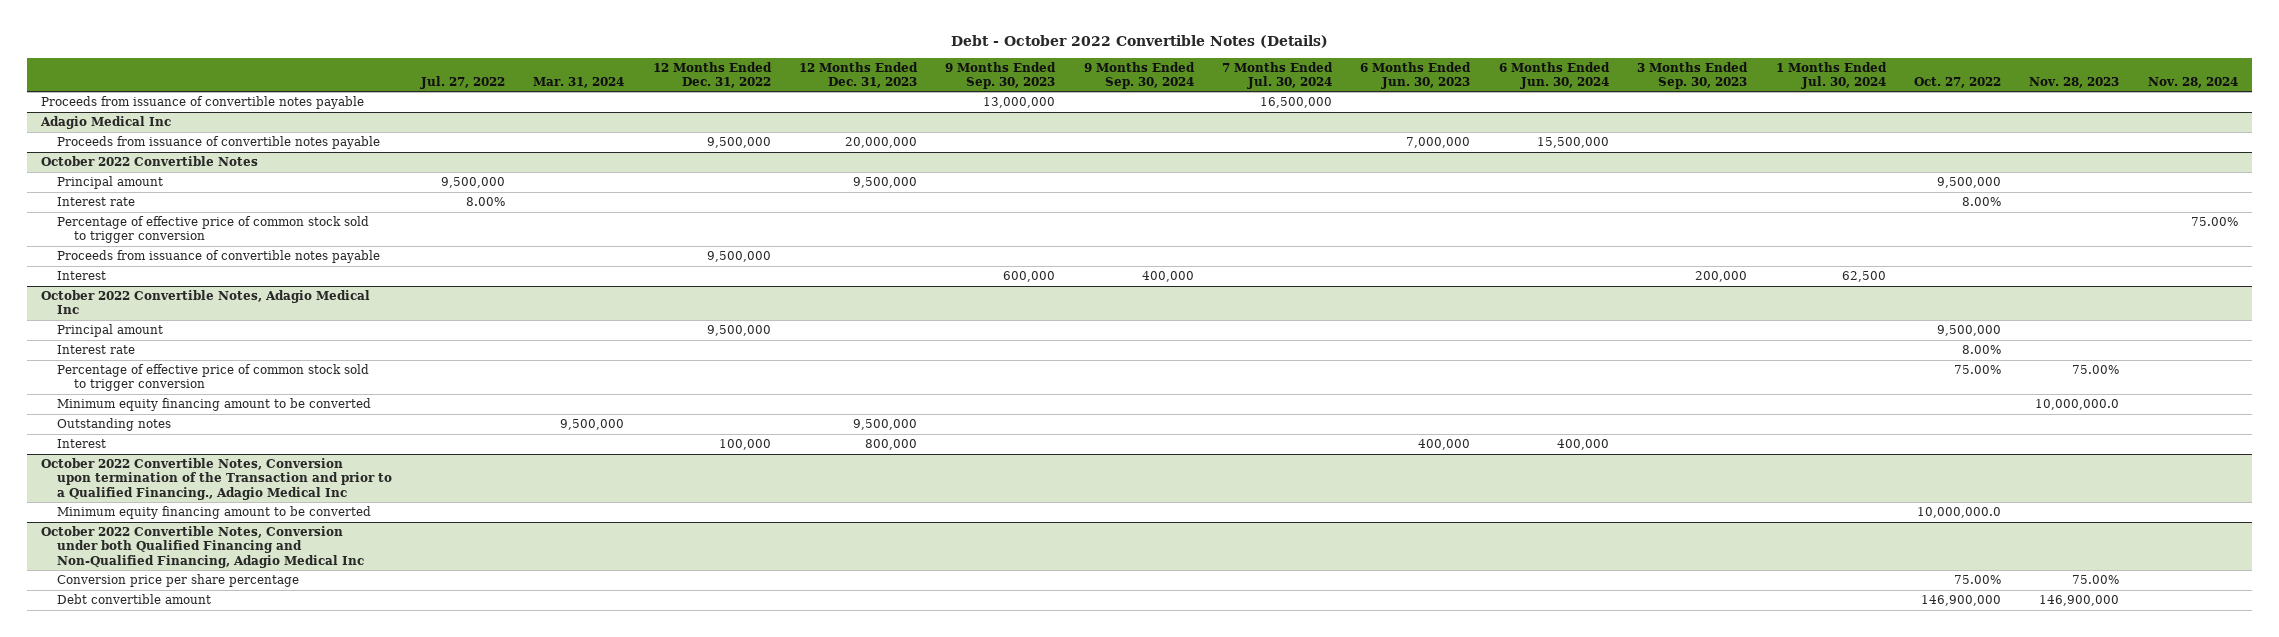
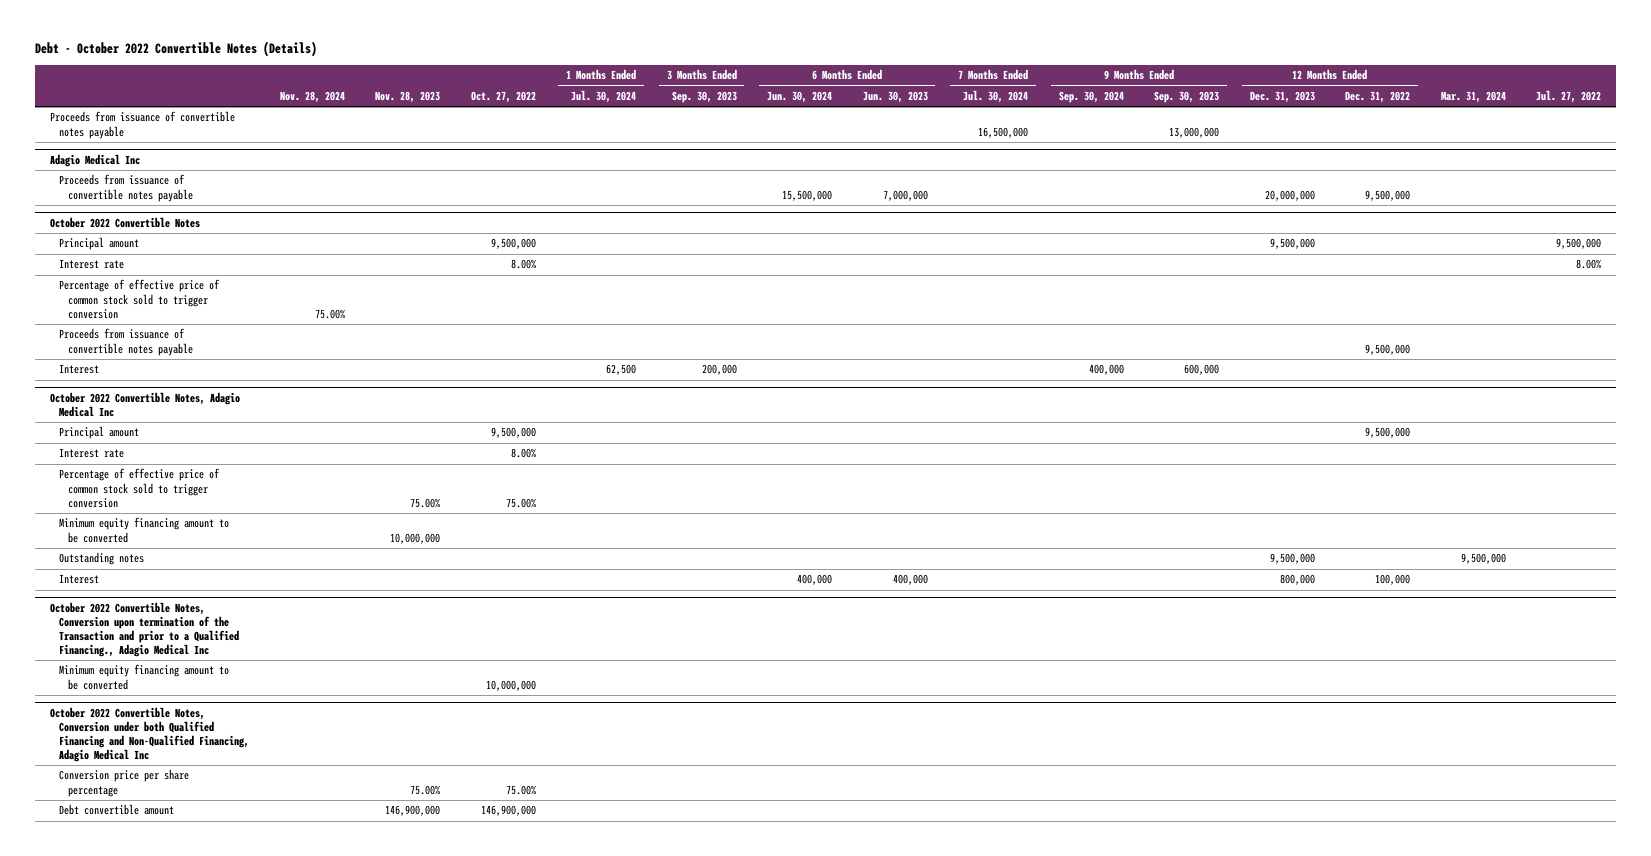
- | Jul. 27, 2022 | Mar. 31, 2024 | 12 Months Ended Dec. 31, 2022 | 12 Months Ended Dec. 31, 2023 | 9 Months Ended Sep. 30, 2023 | 9 Months Ended Sep. 30, 2024 | 7 Months Ended Jul. 30, 2024 | 6 Months Ended Jun. 30, 2023 | 6 Months Ended Jun. 30, 2024 | 3 Months Ended Sep. 30, 2023 | 1 Months Ended Jul. 30, 2024 | Oct. 27, 2022 | Nov. 28, 2023 | Nov. 28, 2024
+ | Nov. 28, 2024 | Nov. 28, 2023 | Oct. 27, 2022 | 1 Months Ended Jul. 30, 2024 | 3 Months Ended Sep. 30, 2023 | 6 Months Ended Jun. 30, 2024 | 6 Months Ended Jun. 30, 2023 | 7 Months Ended Jul. 30, 2024 | 9 Months Ended Sep. 30, 2024 | 9 Months Ended Sep. 30, 2023 | 12 Months Ended Dec. 31, 2023 | 12 Months Ended Dec. 31, 2022 | Mar. 31, 2024 | Jul. 27, 2022
@ October 2022 Convertible Notes, Adagio Medical Inc
- Minimum equity financing amount to be converted | | | | | | | | | | | | | 10,000,000.0 |
+ Minimum equity financing amount to be converted | | 10,000,000 | | | | | | | | | | | |
@ October 2022 Convertible Notes, Conversion upon termination of the Transaction and prior to a Qualified Financing., Adagio Medical Inc
- Minimum equity financing amount to be converted | | | | | | | | | | | | 10,000,000.0 | |
+ Minimum equity financing amount to be converted | | | 10,000,000 | | | | | | | | | | |

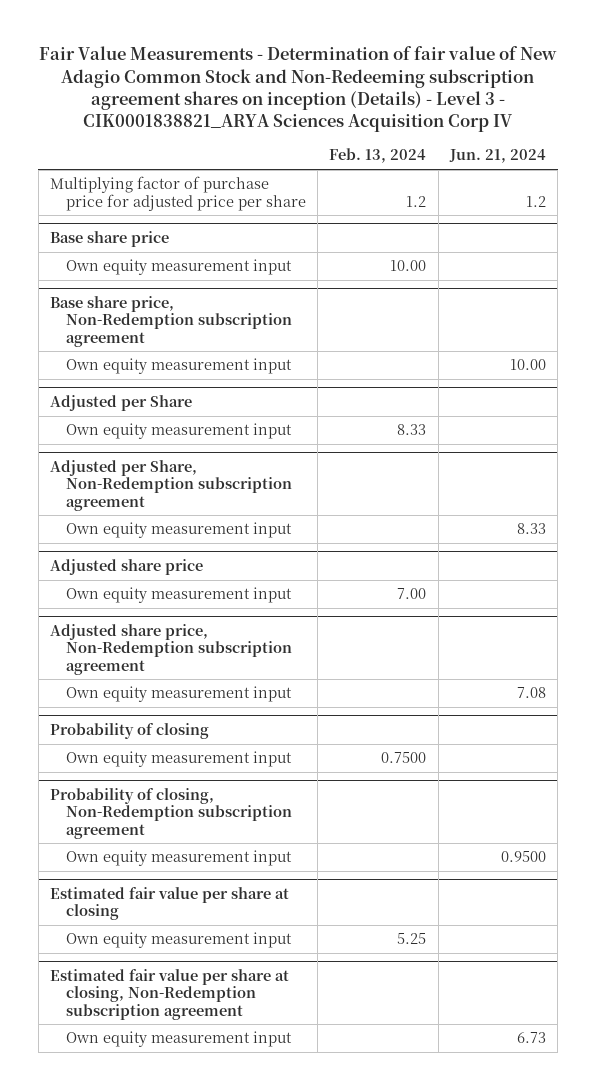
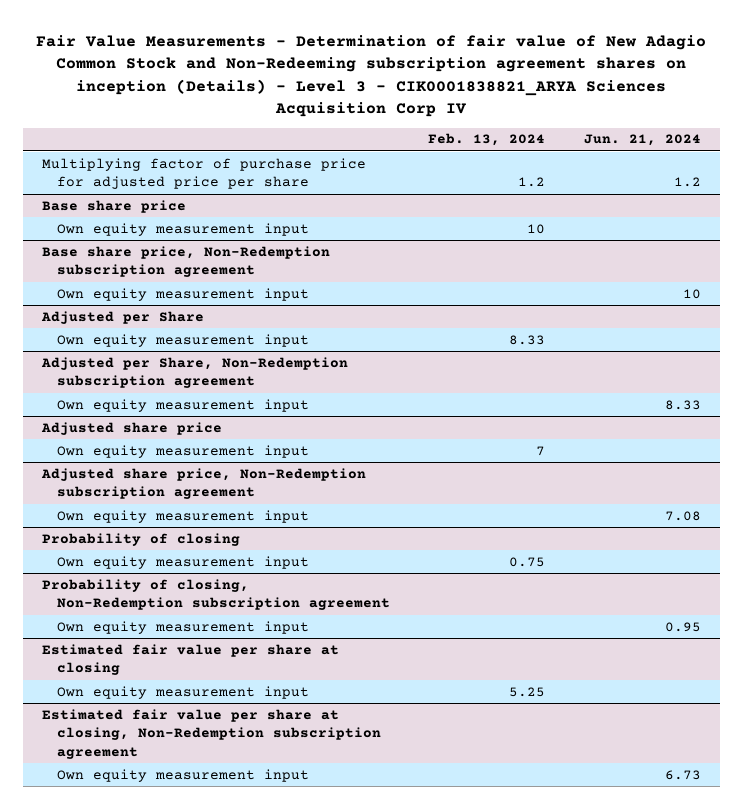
@ Base share price
- Own equity measurement input | 10.00 |
+ Own equity measurement input | 10 |
@ Base share price, Non-Redemption subscription agreement
- Own equity measurement input | | 10.00
+ Own equity measurement input | | 10
@ Adjusted share price
- Own equity measurement input | 7.00 |
+ Own equity measurement input | 7 |
@ Probability of closing
- Own equity measurement input | 0.7500 |
+ Own equity measurement input | 0.75 |
@ Probability of closing, Non-Redemption subscription agreement
- Own equity measurement input | | 0.9500
+ Own equity measurement input | | 0.95

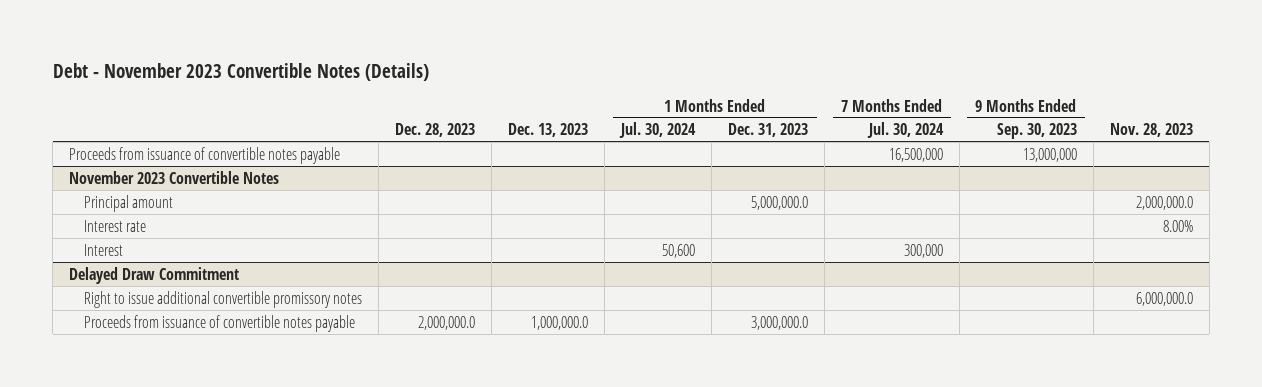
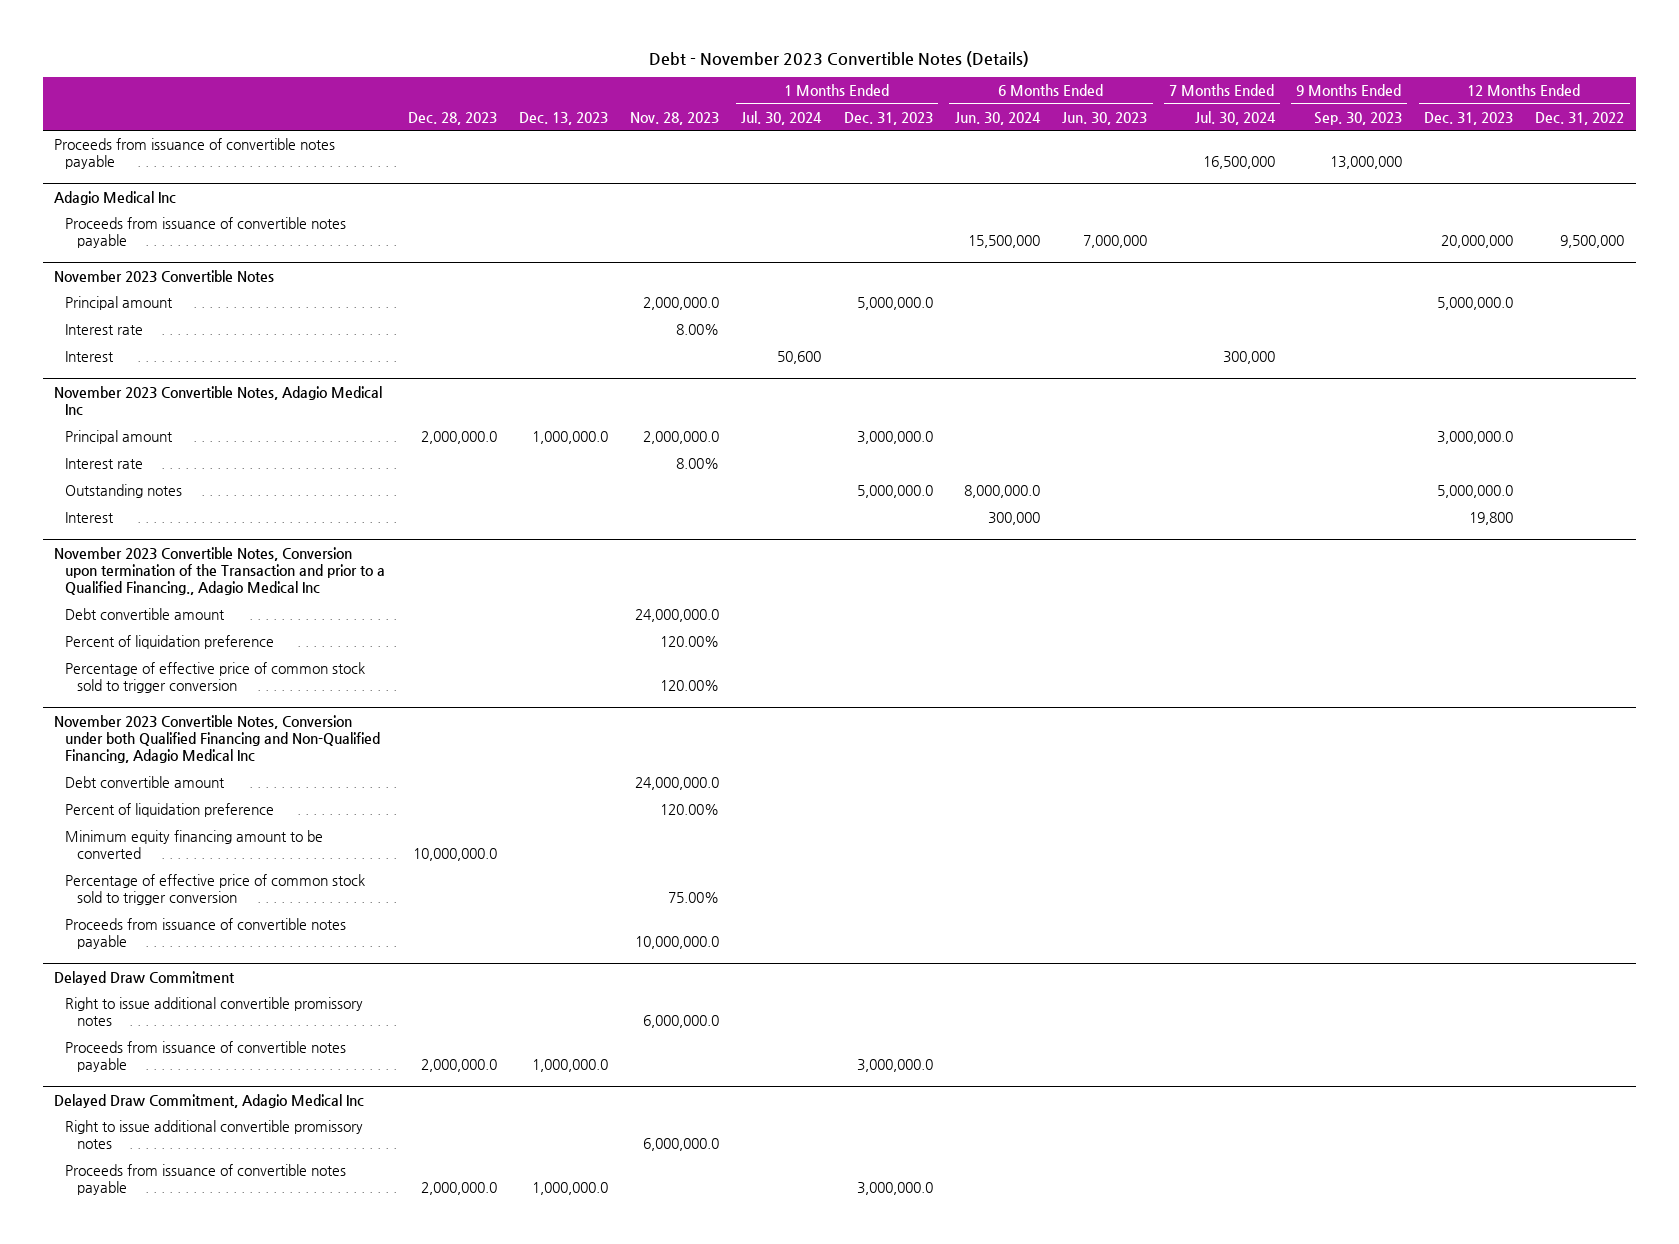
- | Dec. 28, 2023 | Dec. 13, 2023 | 1 Months Ended Jul. 30, 2024 | 1 Months Ended Dec. 31, 2023 | 7 Months Ended Jul. 30, 2024 | 9 Months Ended Sep. 30, 2023 | Nov. 28, 2023
+ | Dec. 28, 2023 | Dec. 13, 2023 | Nov. 28, 2023 | 1 Months Ended Jul. 30, 2024 | 1 Months Ended Dec. 31, 2023 | 6 Months Ended Jun. 30, 2024 | 6 Months Ended Jun. 30, 2023 | 7 Months Ended Jul. 30, 2024 | 9 Months Ended Sep. 30, 2023 | 12 Months Ended Dec. 31, 2023 | 12 Months Ended Dec. 31, 2022
+ Adagio Medical Inc
+ Proceeds from issuance of convertible notes payable | | | | | | 15,500,000 | 7,000,000 | | | 20,000,000 | 9,500,000
+ November 2023 Convertible Notes, Adagio Medical Inc
+ Principal amount | 2,000,000.0 | 1,000,000.0 | 2,000,000.0 | | 3,000,000.0 | | | | | 3,000,000.0 |
+ Interest rate | | | 8.00% | | | | | | | |
+ Outstanding notes | | | | | 5,000,000.0 | 8,000,000.0 | | | | 5,000,000.0 |
+ Interest | | | | | | 300,000 | | | | 19,800 |
+ November 2023 Convertible Notes, Conversion upon termination of the Transaction and prior to a Qualified Financing., Adagio Medical Inc
+ Debt convertible amount | | | 24,000,000.0 | | | | | | | |
+ Percent of liquidation preference | | | 120.00% | | | | | | | |
+ Percentage of effective price of common stock sold to trigger conversion | | | 120.00% | | | | | | | |
+ November 2023 Convertible Notes, Conversion under both Qualified Financing and Non-Qualified Financing, Adagio Medical Inc
+ Debt convertible amount | | | 24,000,000.0 | | | | | | | |
+ Percent of liquidation preference | | | 120.00% | | | | | | | |
+ Minimum equity financing amount to be converted | 10,000,000.0 | | | | | | | | | |
+ Percentage of effective price of common stock sold to trigger conversion | | | 75.00% | | | | | | | |
+ Proceeds from issuance of convertible notes payable | | | 10,000,000.0 | | | | | | | |
+ Delayed Draw Commitment, Adagio Medical Inc
+ Right to issue additional convertible promissory notes | | | 6,000,000.0 | | | | | | | |
+ Proceeds from issuance of convertible notes payable | 2,000,000.0 | 1,000,000.0 | | | 3,000,000.0 | | | | | |

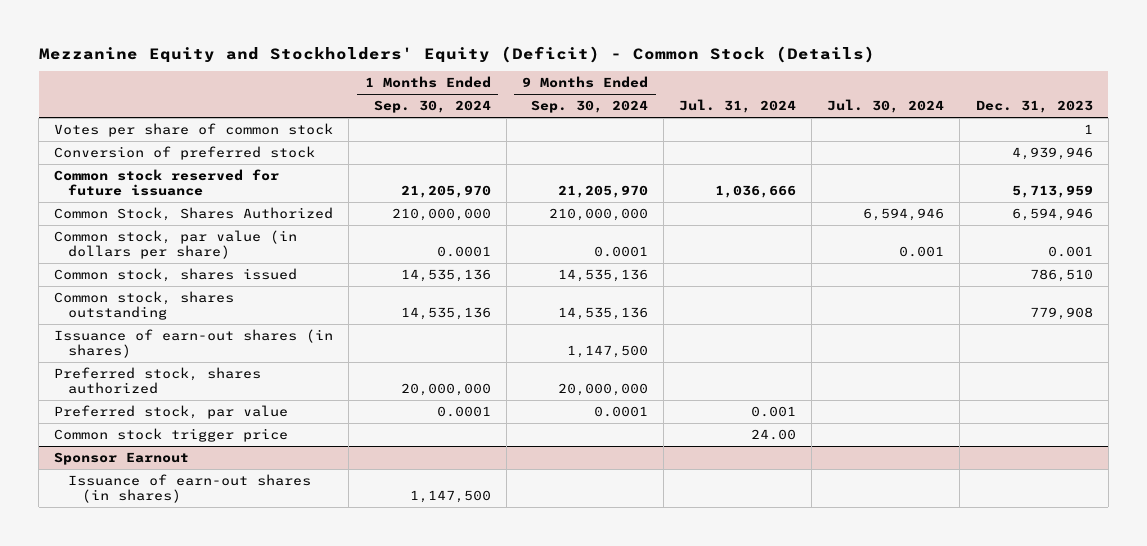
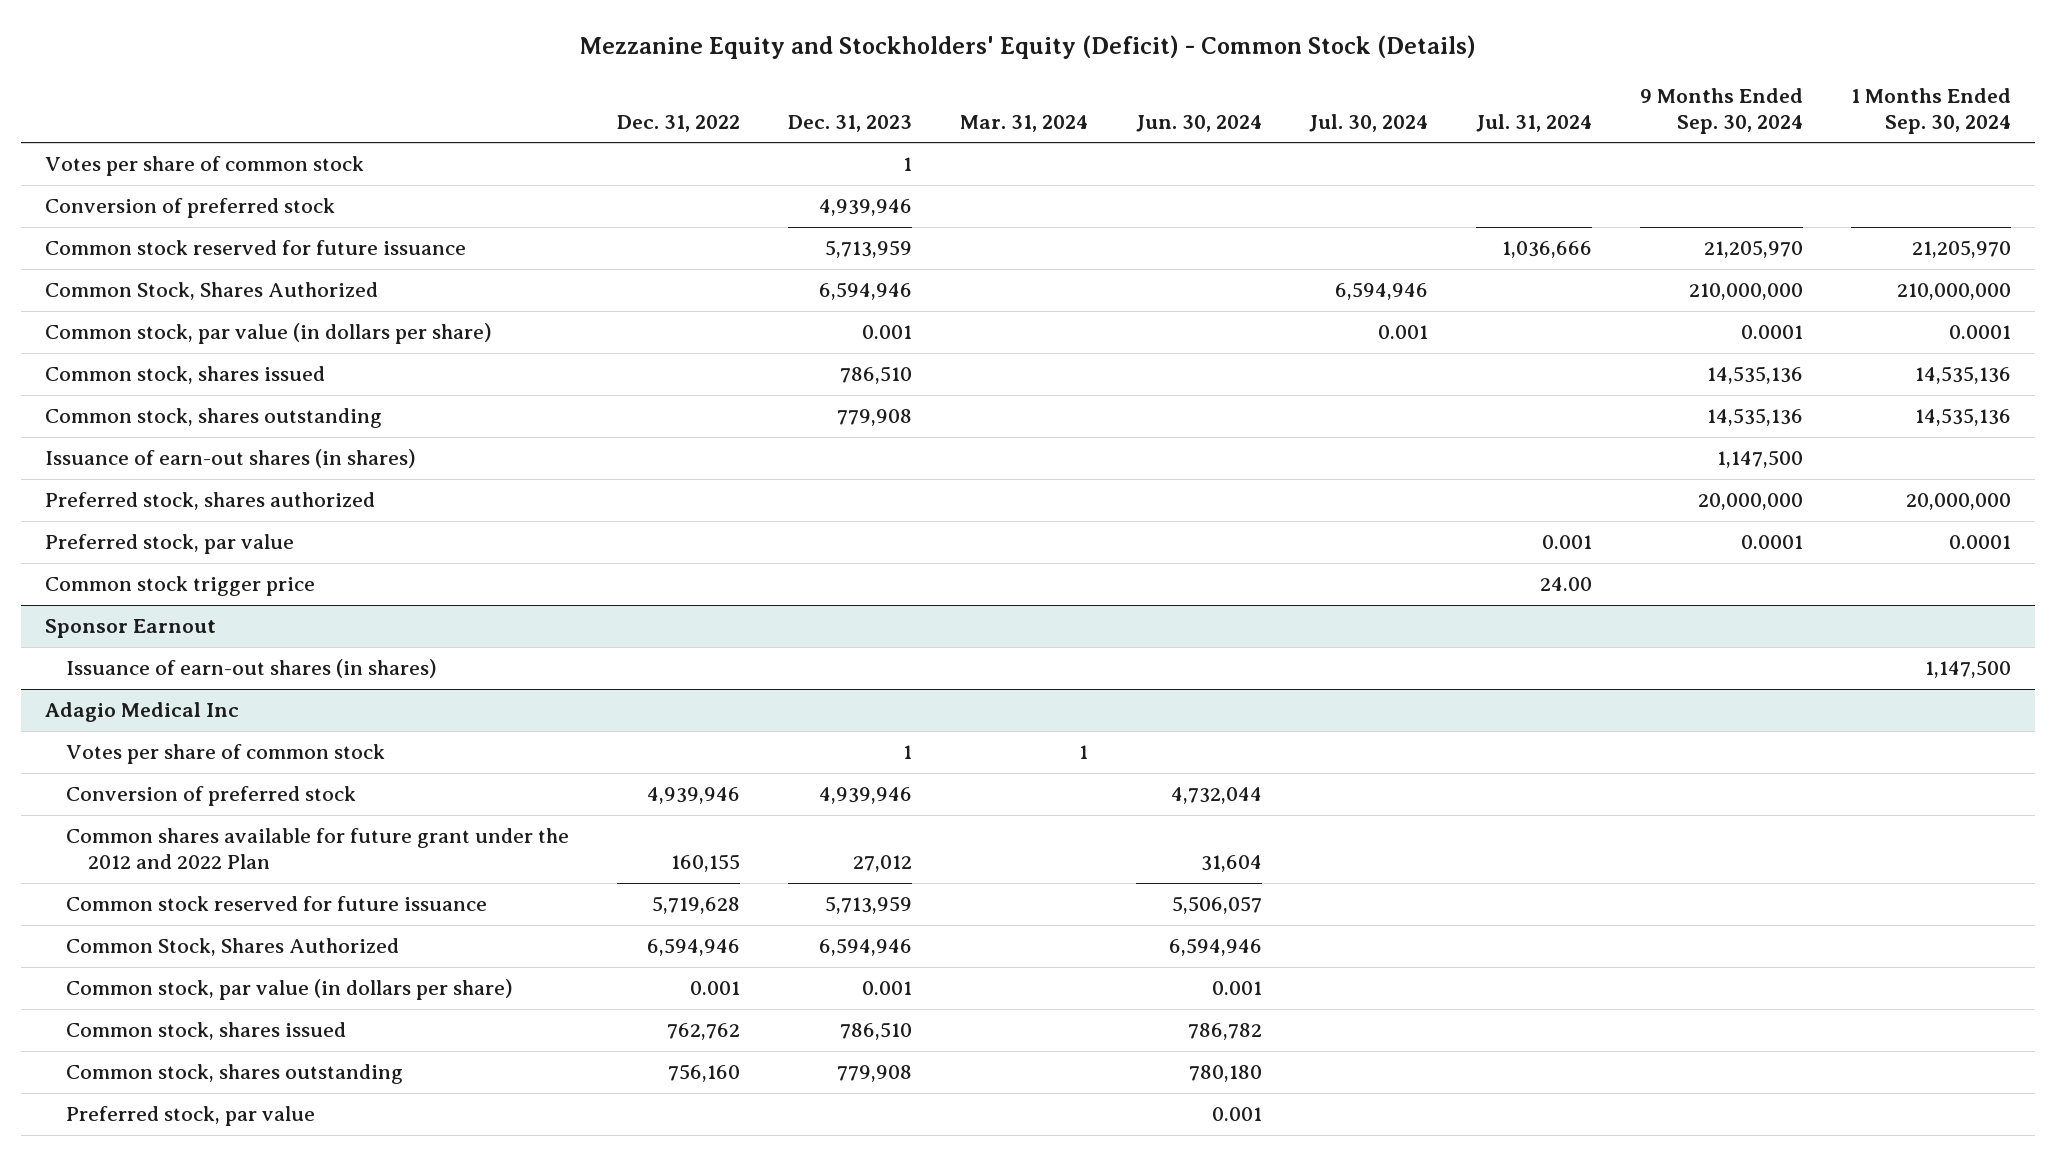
- | 1 Months Ended Sep. 30, 2024 | 9 Months Ended Sep. 30, 2024 | Jul. 31, 2024 | Jul. 30, 2024 | Dec. 31, 2023
+ | Dec. 31, 2022 | Dec. 31, 2023 | Mar. 31, 2024 | Jun. 30, 2024 | Jul. 30, 2024 | Jul. 31, 2024 | 9 Months Ended Sep. 30, 2024 | 1 Months Ended Sep. 30, 2024
+ Adagio Medical Inc
+ Votes per share of common stock | | 1 | 1 | | | | |
+ Conversion of preferred stock | 4,939,946 | 4,939,946 | | 4,732,044 | | | |
+ Common shares available for future grant under the 2012 and 2022 Plan | 160,155 | 27,012 | | 31,604 | | | |
+ Common stock reserved for future issuance | 5,719,628 | 5,713,959 | | 5,506,057 | | | |
+ Common Stock, Shares Authorized | 6,594,946 | 6,594,946 | | 6,594,946 | | | |
+ Common stock, par value (in dollars per share) | 0.001 | 0.001 | | 0.001 | | | |
+ Common stock, shares issued | 762,762 | 786,510 | | 786,782 | | | |
+ Common stock, shares outstanding | 756,160 | 779,908 | | 780,180 | | | |
+ Preferred stock, par value | | | | 0.001 | | | |

